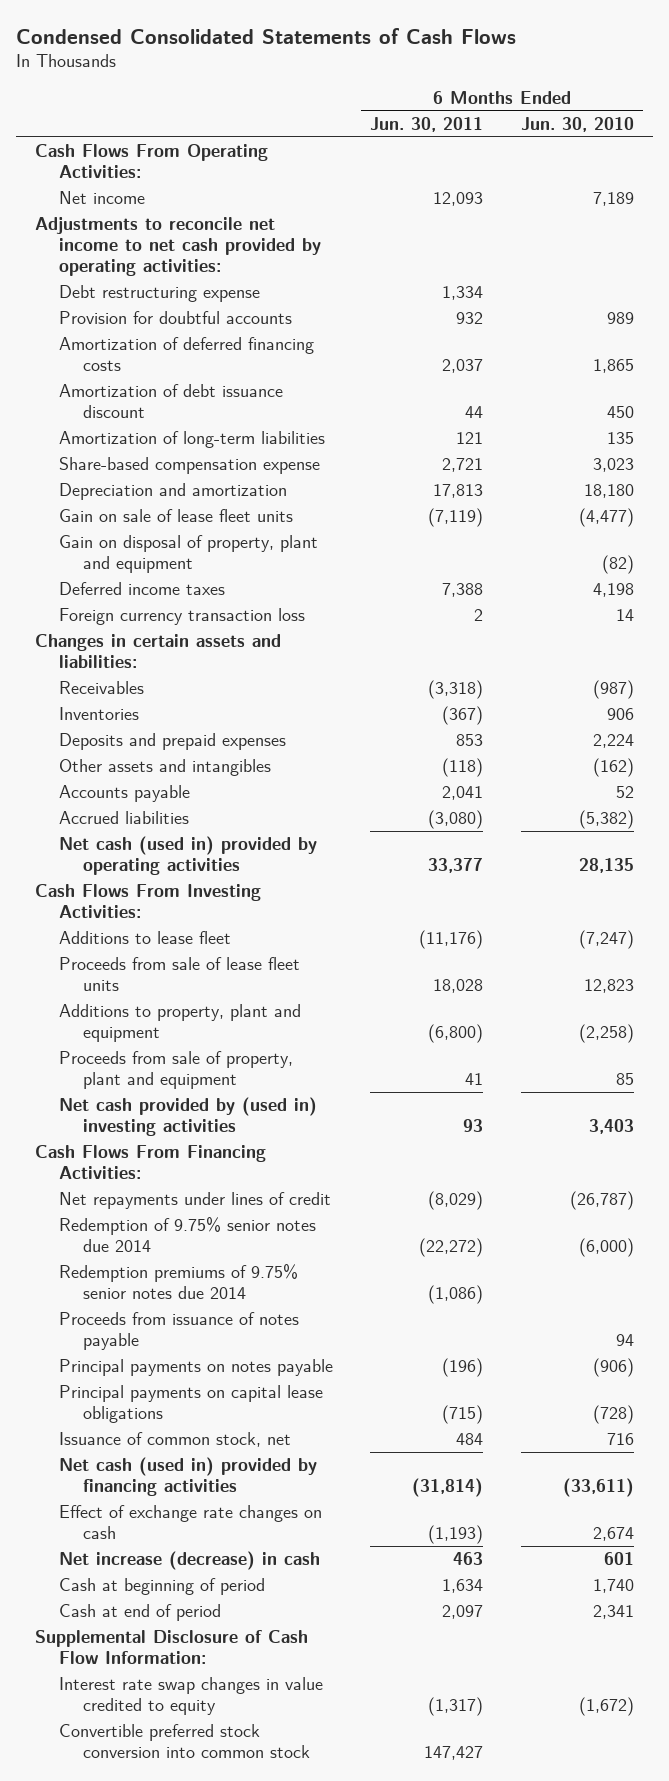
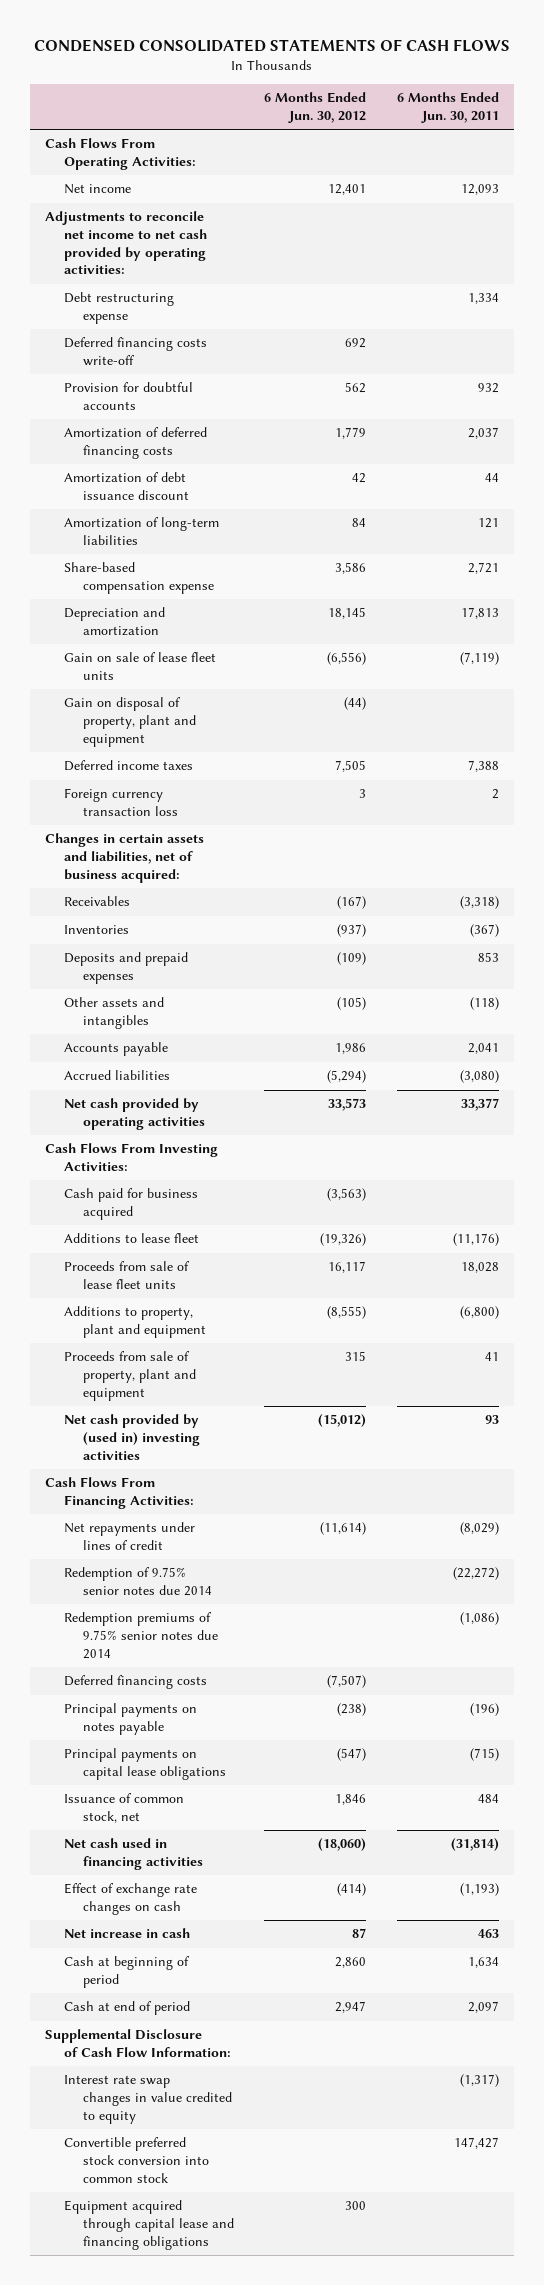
- Condensed Consolidated Statements of Cash Flows
+ CONDENSED CONSOLIDATED STATEMENTS OF CASH FLOWS
- | 6 Months Ended Jun. 30, 2011 | 6 Months Ended Jun. 30, 2010
+ | 6 Months Ended Jun. 30, 2012 | 6 Months Ended Jun. 30, 2011
+ Deferred financing costs write-off | 692 |
- Changes in certain assets and liabilities:
+ Changes in certain assets and liabilities, net of business acquired:
- Net cash (used in) provided by operating activities | 33,377 | 28,135
+ Net cash provided by operating activities | 33,573 | 33,377
+ Cash paid for business acquired | (3,563) |
- Proceeds from issuance of notes payable | | 94
+ Deferred financing costs | (7,507) |
- Net cash (used in) provided by financing activities | (31,814) | (33,611)
+ Net cash used in financing activities | (18,060) | (31,814)
- Net increase (decrease) in cash | 463 | 601
+ Net increase in cash | 87 | 463
+ Equipment acquired through capital lease and financing obligations | 300 |

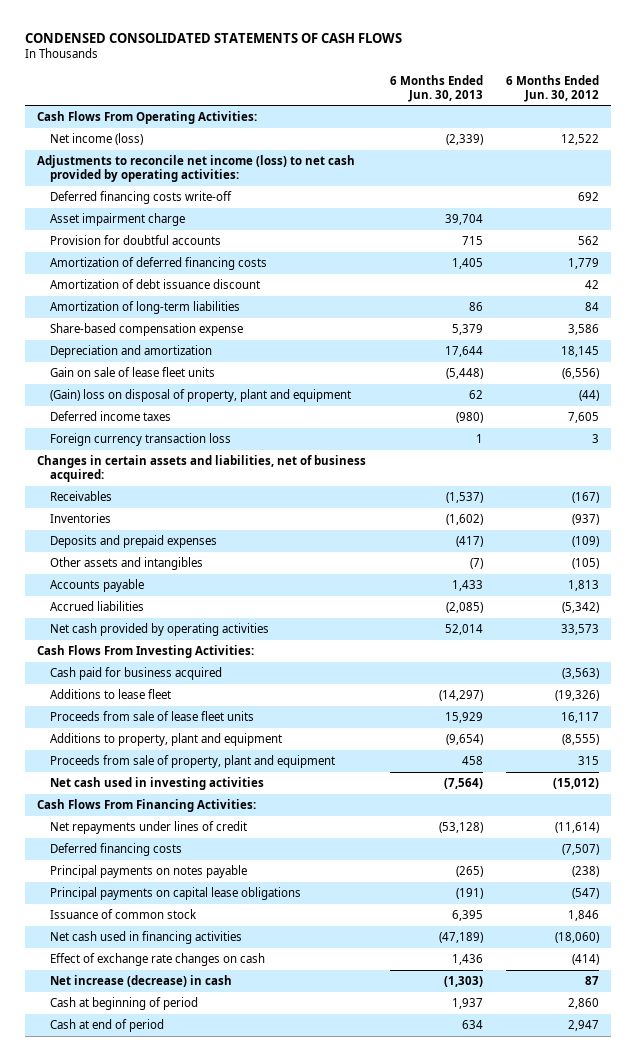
- | 6 Months Ended Jun. 30, 2012 | 6 Months Ended Jun. 30, 2011
+ | 6 Months Ended Jun. 30, 2013 | 6 Months Ended Jun. 30, 2012
- Net income | 12,401 | 12,093
- Adjustments to reconcile net income to net cash provided by operating activities:
- Debt restructuring expense | | 1,334
+ Net income (loss) | (2,339) | 12,522
+ Adjustments to reconcile net income (loss) to net cash provided by operating activities:
+ Asset impairment charge | 39,704 |
- Gain on disposal of property, plant and equipment | (44) |
- Deferred income taxes | 7,505 | 7,388
+ (Gain) loss on disposal of property, plant and equipment | 62 | (44)
+ Deferred income taxes | (980) | 7,605
- Accounts payable | 1,986 | 2,041
- Accrued liabilities | (5,294) | (3,080)
+ Accounts payable | 1,433 | 1,813
+ Accrued liabilities | (2,085) | (5,342)
- Net cash provided by (used in) investing activities | (15,012) | 93
+ Net cash used in investing activities | (7,564) | (15,012)
- Redemption of 9.75% senior notes due 2014 | | (22,272)
- Redemption premiums of 9.75% senior notes due 2014 | | (1,086)
- Issuance of common stock, net | 1,846 | 484
+ Issuance of common stock | 6,395 | 1,846
- Net increase in cash | 87 | 463
+ Net increase (decrease) in cash | (1,303) | 87
- Supplemental Disclosure of Cash Flow Information:
- Interest rate swap changes in value credited to equity | | (1,317)
- Convertible preferred stock conversion into common stock | | 147,427
- Equipment acquired through capital lease and financing obligations | 300 |

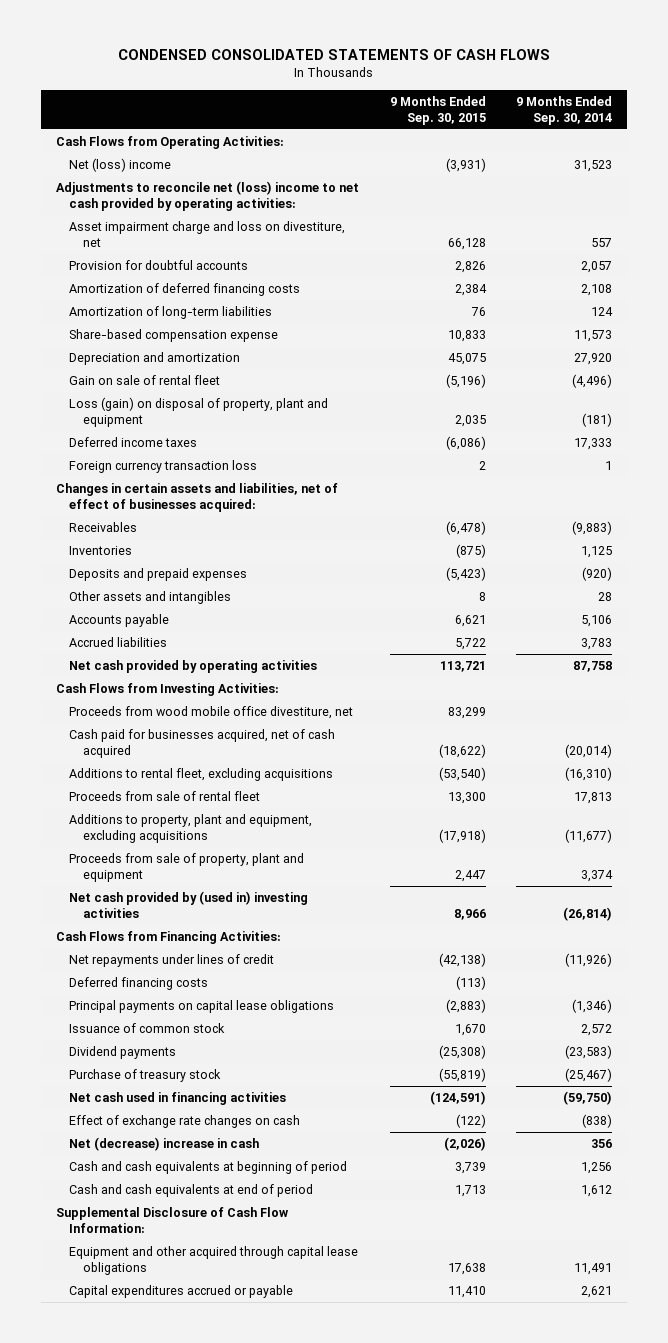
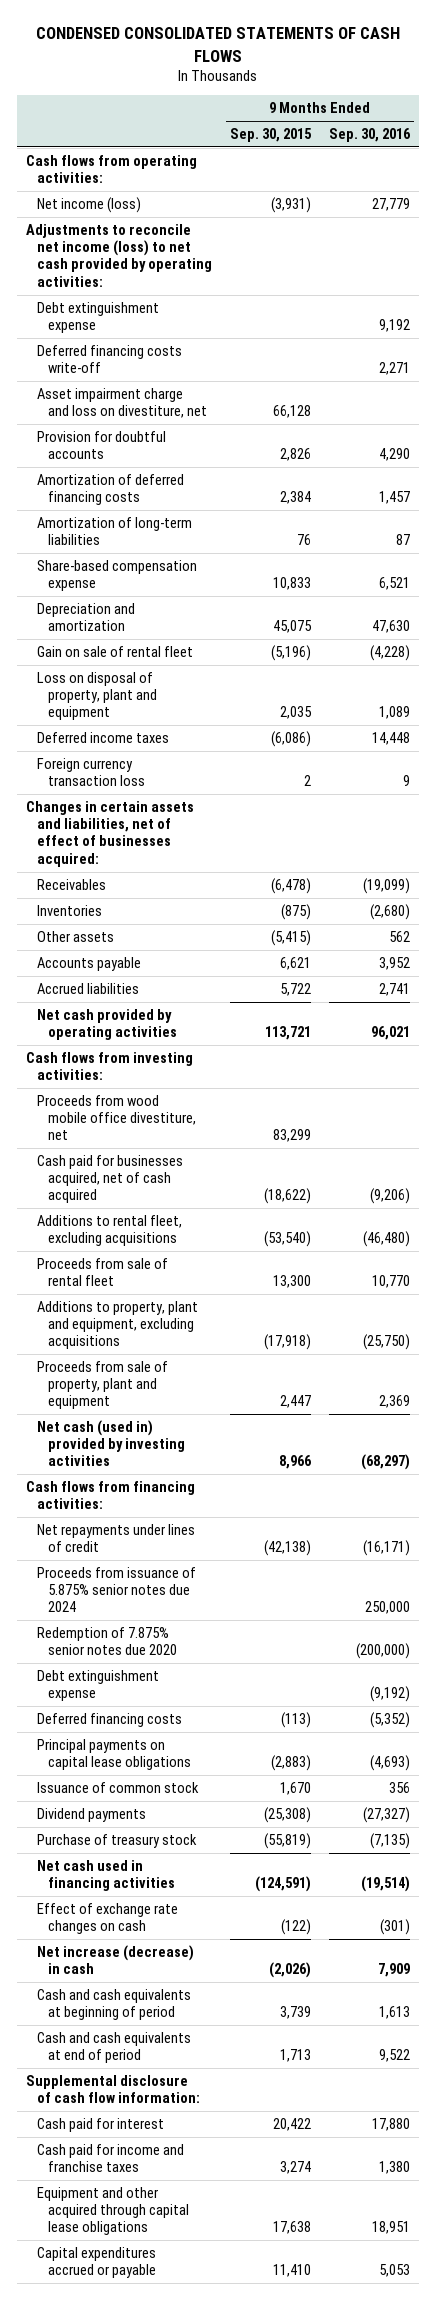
- | 9 Months Ended Sep. 30, 2015 | 9 Months Ended Sep. 30, 2014
+ | 9 Months Ended Sep. 30, 2015 | 9 Months Ended Sep. 30, 2016
- Cash Flows from Operating Activities:
- Net (loss) income | (3,931) | 31,523
- Adjustments to reconcile net (loss) income to net cash provided by operating activities:
+ Cash flows from operating activities:
+ Net income (loss) | (3,931) | 27,779
+ Adjustments to reconcile net income (loss) to net cash provided by operating activities:
+ Debt extinguishment expense | | 9,192
+ Deferred financing costs write-off | | 2,271
- Loss (gain) on disposal of property, plant and equipment | 2,035 | (181)
+ Loss on disposal of property, plant and equipment | 2,035 | 1,089
- Deposits and prepaid expenses | (5,423) | (920)
- Other assets and intangibles | 8 | 28
+ Other assets | (5,415) | 562
- Cash Flows from Investing Activities:
+ Cash flows from investing activities:
- Net cash provided by (used in) investing activities | 8,966 | (26,814)
- Cash Flows from Financing Activities:
+ Net cash (used in) provided by investing activities | 8,966 | (68,297)
+ Cash flows from financing activities:
+ Proceeds from issuance of 5.875% senior notes due 2024 | | 250,000
+ Redemption of 7.875% senior notes due 2020 | | (200,000)
+ Debt extinguishment expense | | (9,192)
- Net (decrease) increase in cash | (2,026) | 356
+ Net increase (decrease) in cash | (2,026) | 7,909
- Supplemental Disclosure of Cash Flow Information:
+ Supplemental disclosure of cash flow information:
+ Cash paid for interest | 20,422 | 17,880
+ Cash paid for income and franchise taxes | 3,274 | 1,380

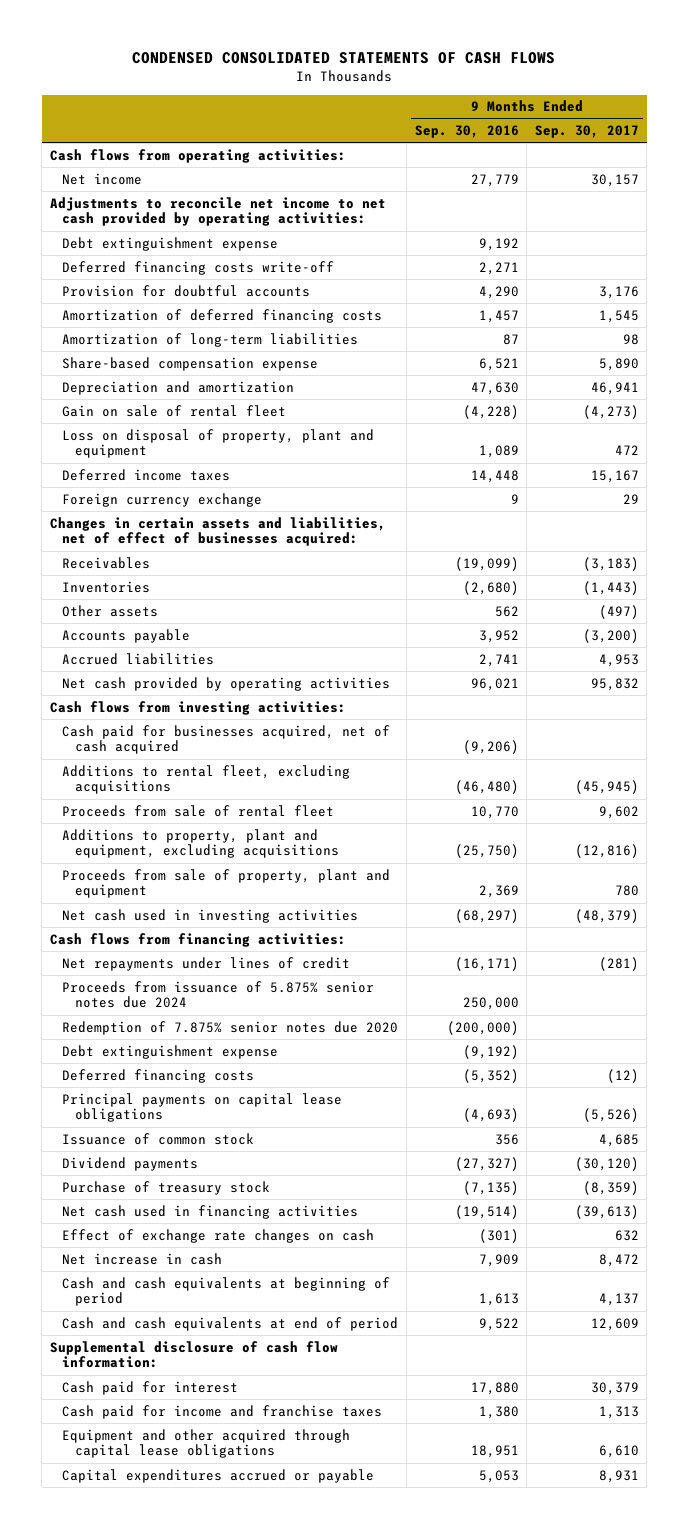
- | 9 Months Ended Sep. 30, 2015 | 9 Months Ended Sep. 30, 2016
+ | 9 Months Ended Sep. 30, 2016 | 9 Months Ended Sep. 30, 2017
- Net income (loss) | (3,931) | 27,779
- Adjustments to reconcile net income (loss) to net cash provided by operating activities:
+ Net income | 27,779 | 30,157
+ Adjustments to reconcile net income to net cash provided by operating activities:
- Asset impairment charge and loss on divestiture, net | 66,128 |
- Foreign currency transaction loss | 2 | 9
+ Foreign currency exchange | 9 | 29
- Proceeds from wood mobile office divestiture, net | 83,299 |
- Net cash (used in) provided by investing activities | 8,966 | (68,297)
+ Net cash used in investing activities | (68,297) | (48,379)
- Net increase (decrease) in cash | (2,026) | 7,909
+ Net increase in cash | 7,909 | 8,472

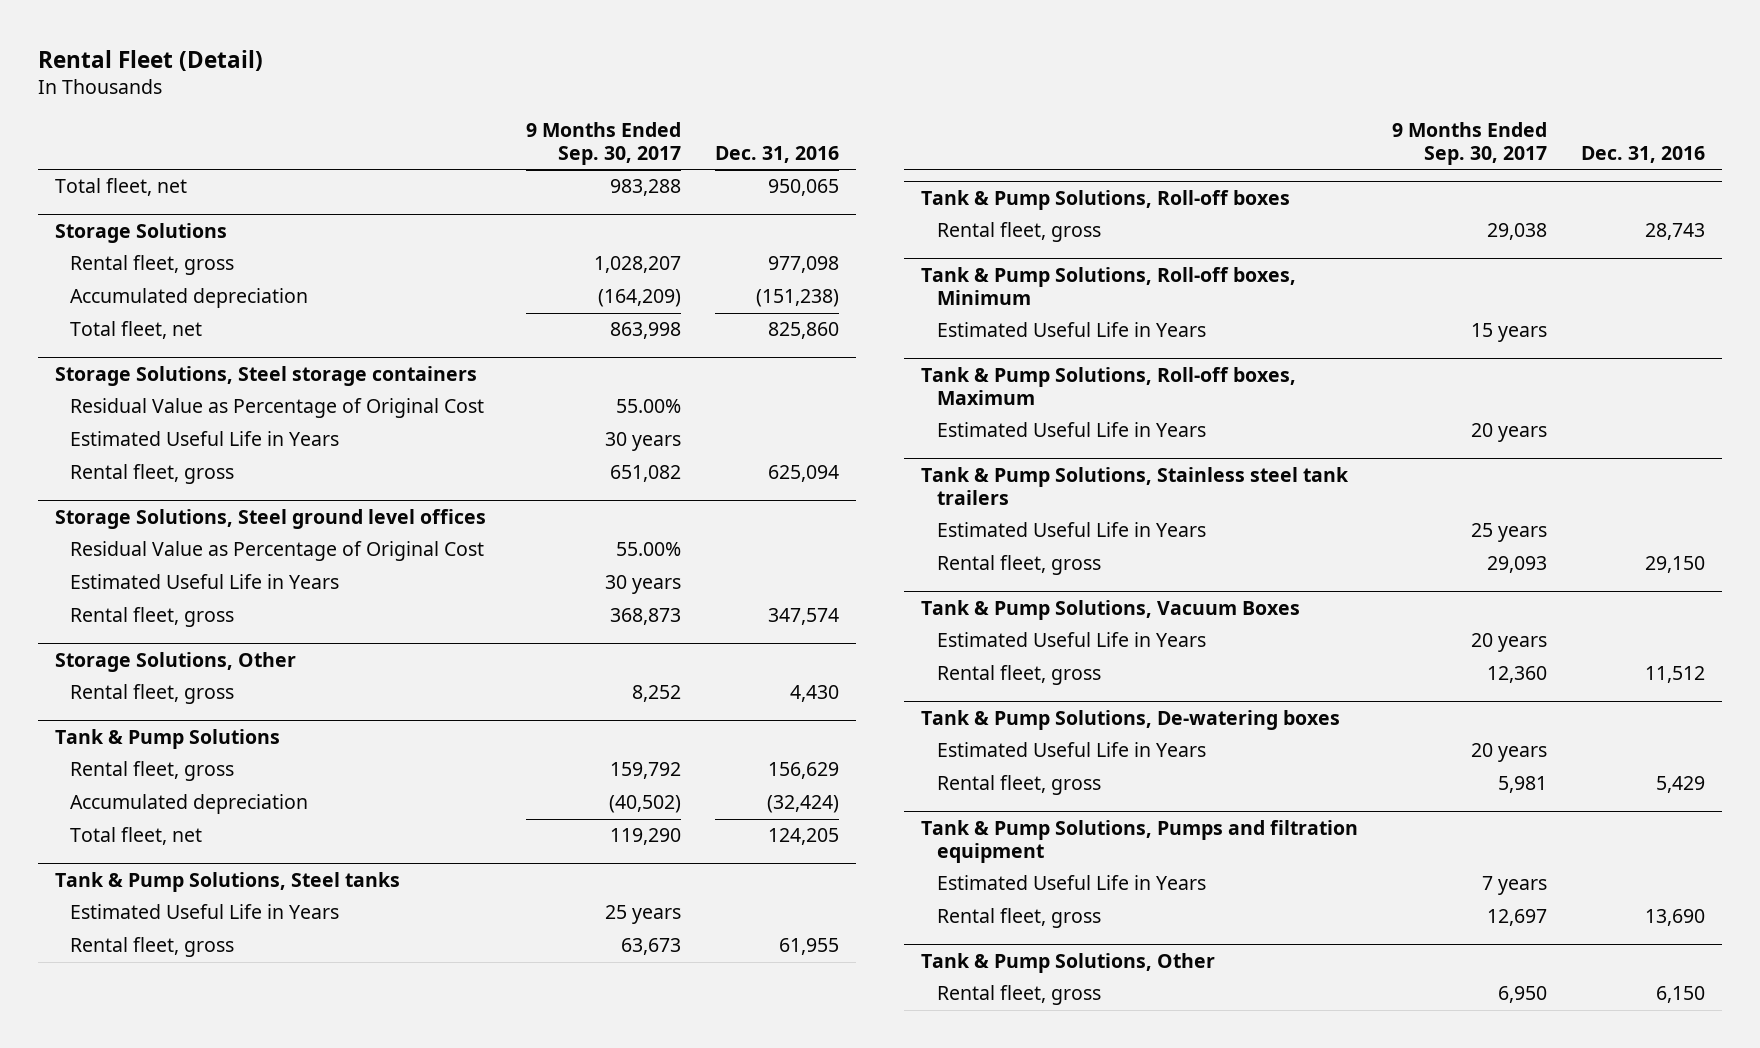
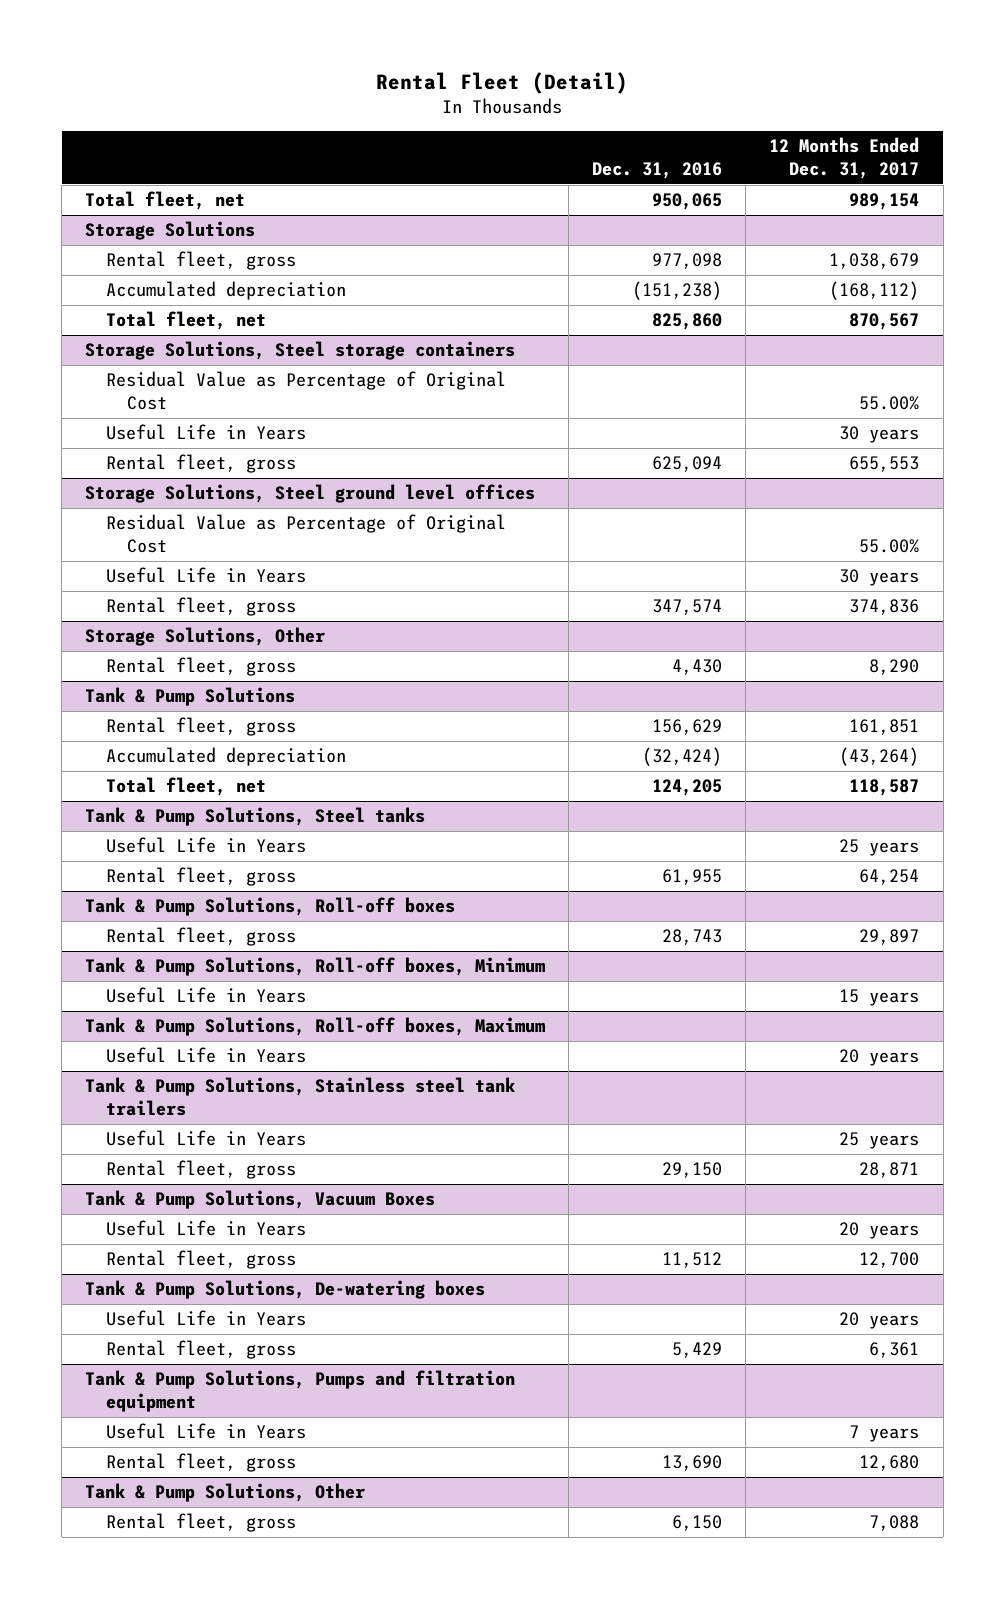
- | 9 Months Ended Sep. 30, 2017 | Dec. 31, 2016
+ | Dec. 31, 2016 | 12 Months Ended Dec. 31, 2017
@ Storage Solutions, Steel storage containers
- Estimated Useful Life in Years | 30 years |
+ Useful Life in Years | | 30 years
@ Storage Solutions, Steel ground level offices
- Estimated Useful Life in Years | 30 years |
+ Useful Life in Years | | 30 years
@ Tank & Pump Solutions, Steel tanks
- Estimated Useful Life in Years | 25 years |
+ Useful Life in Years | | 25 years
@ Tank & Pump Solutions, Roll-off boxes, Minimum
- Estimated Useful Life in Years | 15 years |
+ Useful Life in Years | | 15 years
@ Tank & Pump Solutions, Roll-off boxes, Maximum
- Estimated Useful Life in Years | 20 years |
+ Useful Life in Years | | 20 years
@ Tank & Pump Solutions, Stainless steel tank trailers
- Estimated Useful Life in Years | 25 years |
+ Useful Life in Years | | 25 years
@ Tank & Pump Solutions, Vacuum Boxes
- Estimated Useful Life in Years | 20 years |
+ Useful Life in Years | | 20 years
@ Tank & Pump Solutions, De-watering boxes
- Estimated Useful Life in Years | 20 years |
+ Useful Life in Years | | 20 years
@ Tank & Pump Solutions, Pumps and filtration equipment
- Estimated Useful Life in Years | 7 years |
+ Useful Life in Years | | 7 years

